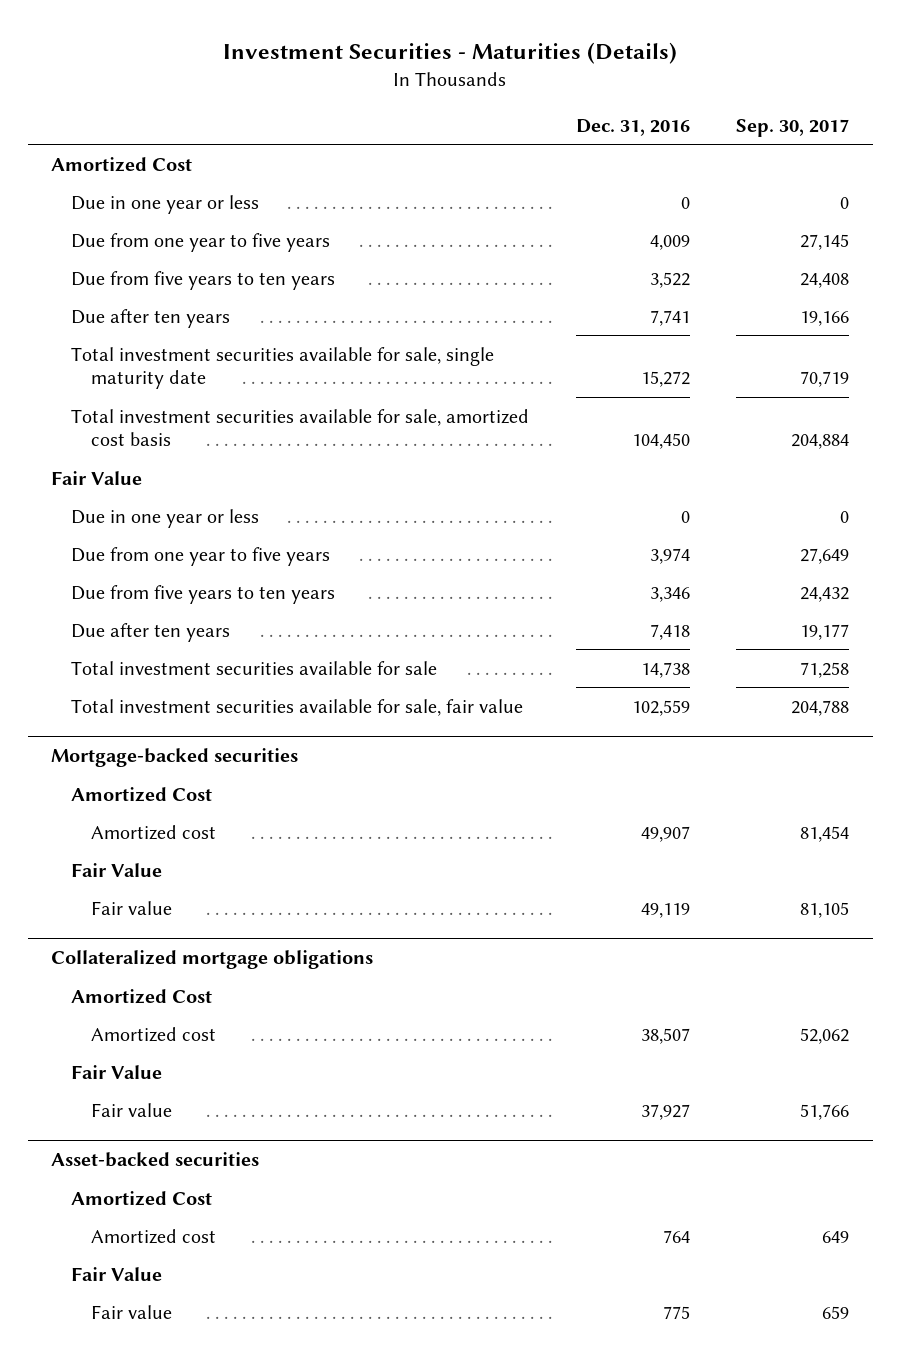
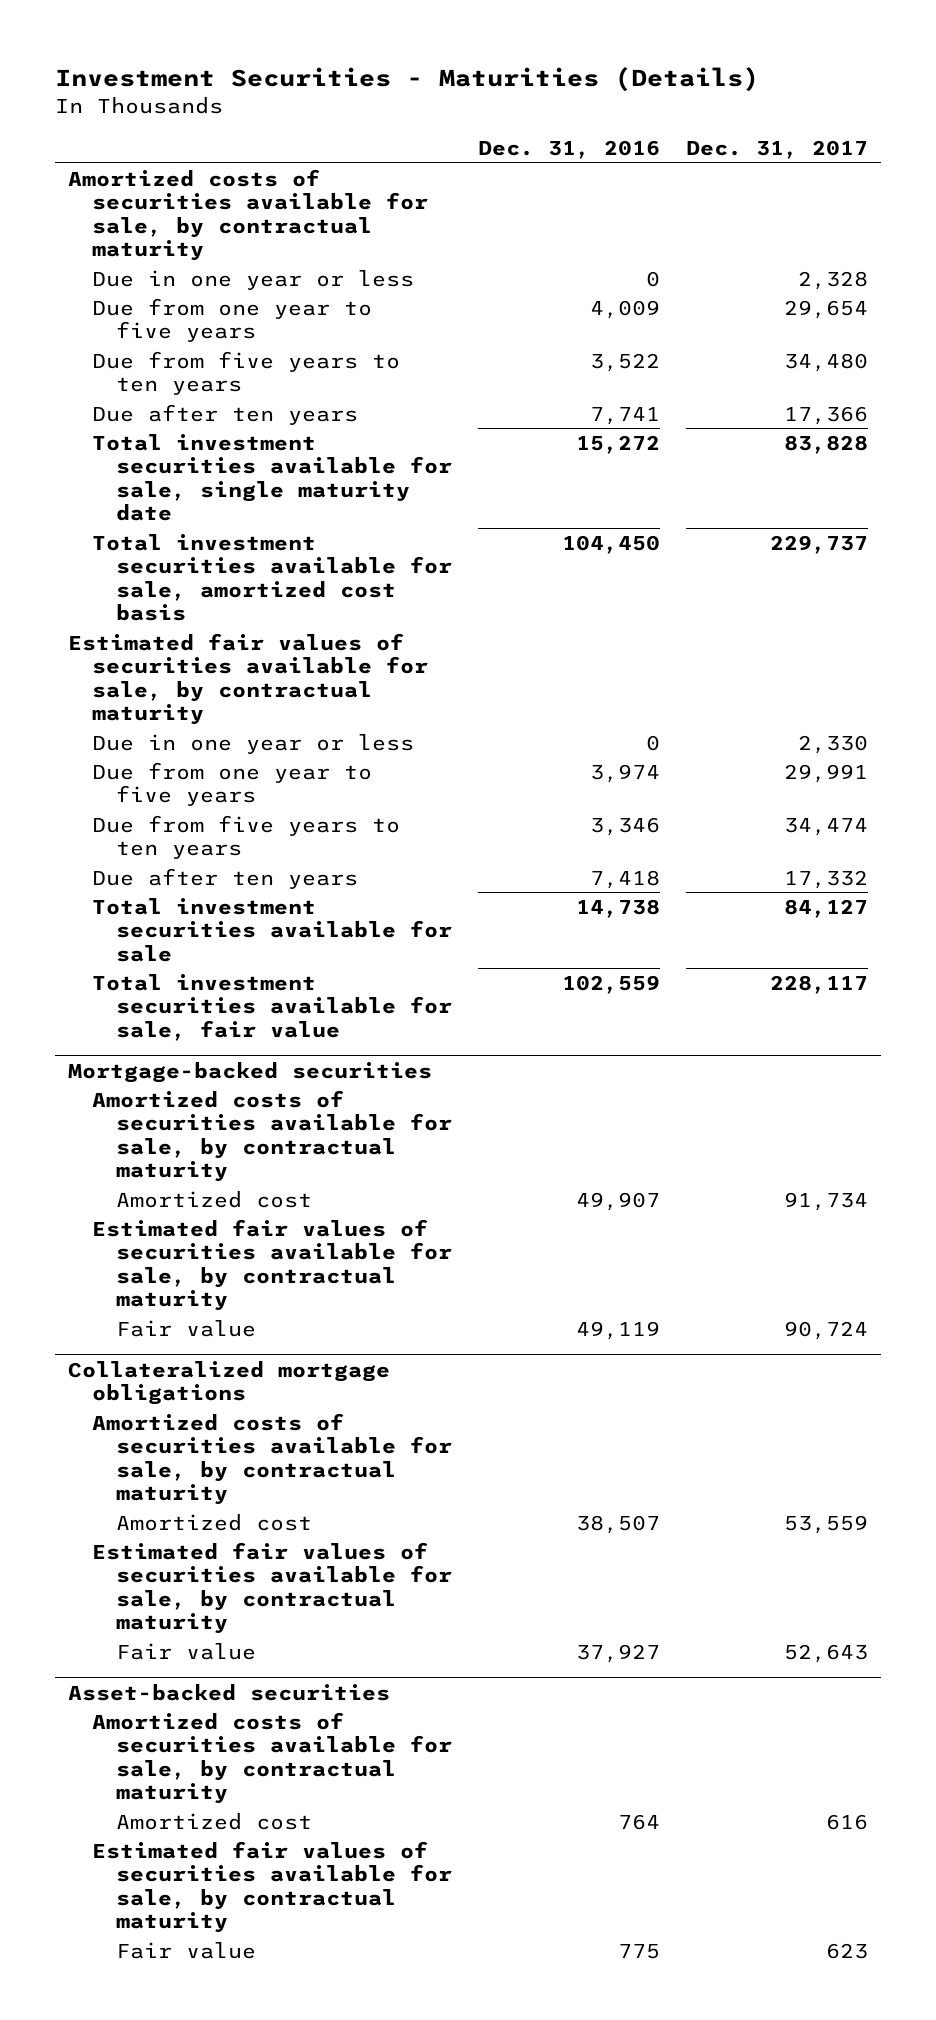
- | Dec. 31, 2016 | Sep. 30, 2017
+ | Dec. 31, 2016 | Dec. 31, 2017
- Amortized Cost
+ Amortized costs of securities available for sale, by contractual maturity
- Fair Value
+ Estimated fair values of securities available for sale, by contractual maturity
@ Mortgage-backed securities
- Amortized Cost
+ Amortized costs of securities available for sale, by contractual maturity
- Fair Value
+ Estimated fair values of securities available for sale, by contractual maturity
@ Collateralized mortgage obligations
- Amortized Cost
+ Amortized costs of securities available for sale, by contractual maturity
- Fair Value
+ Estimated fair values of securities available for sale, by contractual maturity
@ Asset-backed securities
- Amortized Cost
+ Amortized costs of securities available for sale, by contractual maturity
- Fair Value
+ Estimated fair values of securities available for sale, by contractual maturity

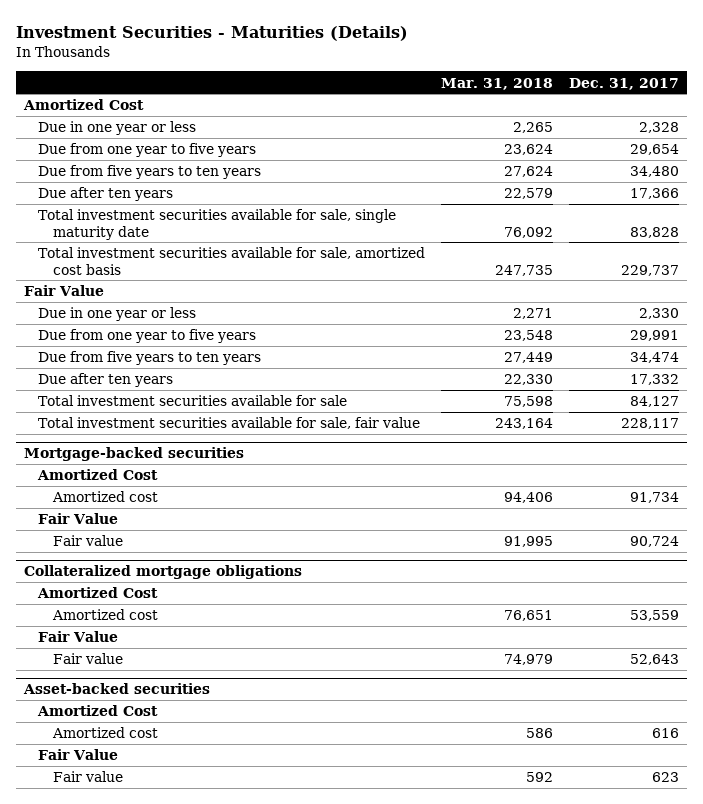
- | Dec. 31, 2016 | Dec. 31, 2017
+ | Mar. 31, 2018 | Dec. 31, 2017
- Amortized costs of securities available for sale, by contractual maturity
+ Amortized Cost
- Estimated fair values of securities available for sale, by contractual maturity
+ Fair Value
@ Mortgage-backed securities
- Amortized costs of securities available for sale, by contractual maturity
+ Amortized Cost
- Estimated fair values of securities available for sale, by contractual maturity
+ Fair Value
@ Collateralized mortgage obligations
- Amortized costs of securities available for sale, by contractual maturity
+ Amortized Cost
- Estimated fair values of securities available for sale, by contractual maturity
+ Fair Value
@ Asset-backed securities
- Amortized costs of securities available for sale, by contractual maturity
+ Amortized Cost
- Estimated fair values of securities available for sale, by contractual maturity
+ Fair Value

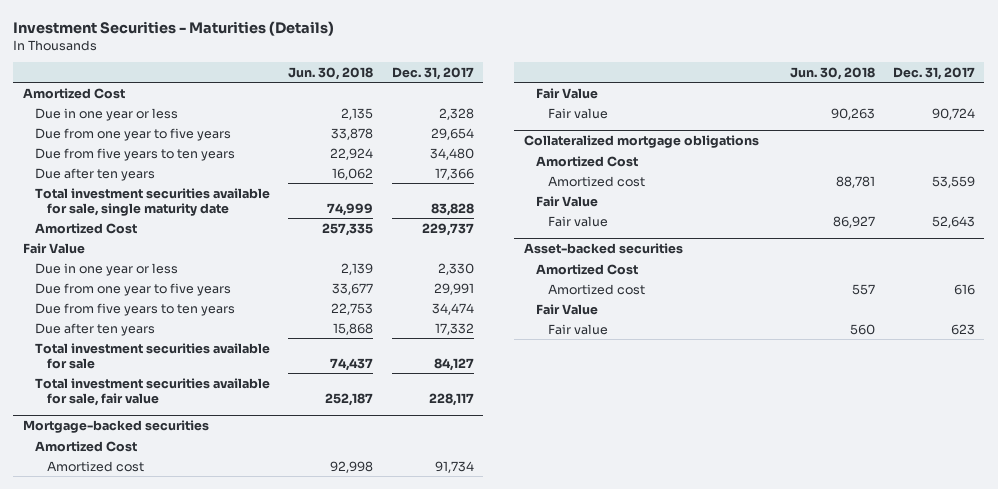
- | Mar. 31, 2018 | Dec. 31, 2017
+ | Jun. 30, 2018 | Dec. 31, 2017
- Total investment securities available for sale, amortized cost basis | 247,735 | 229,737
+ Amortized Cost | 257,335 | 229,737

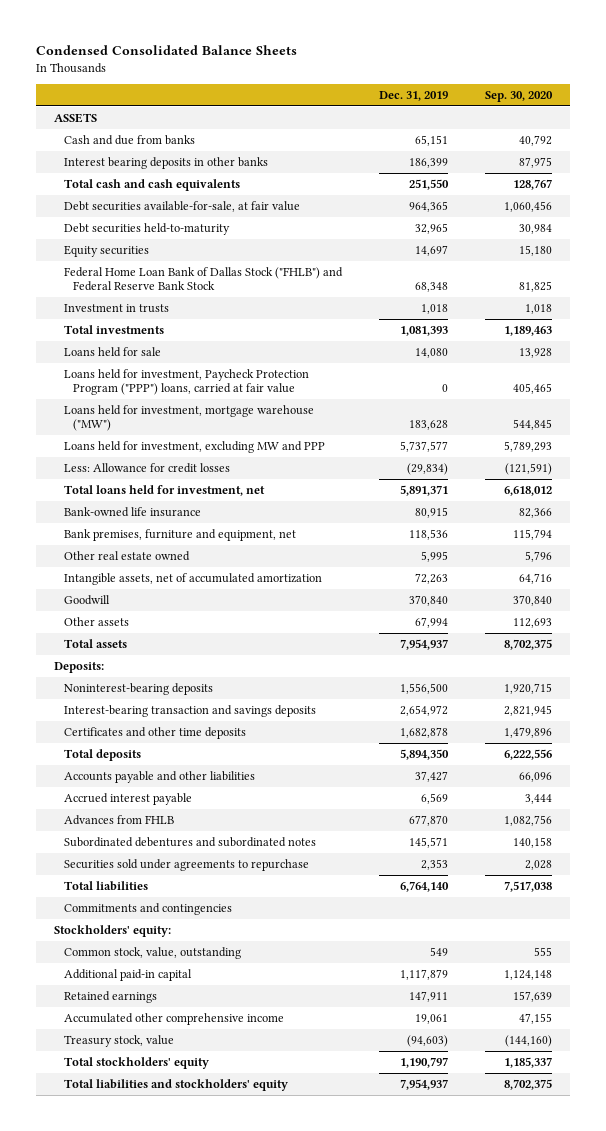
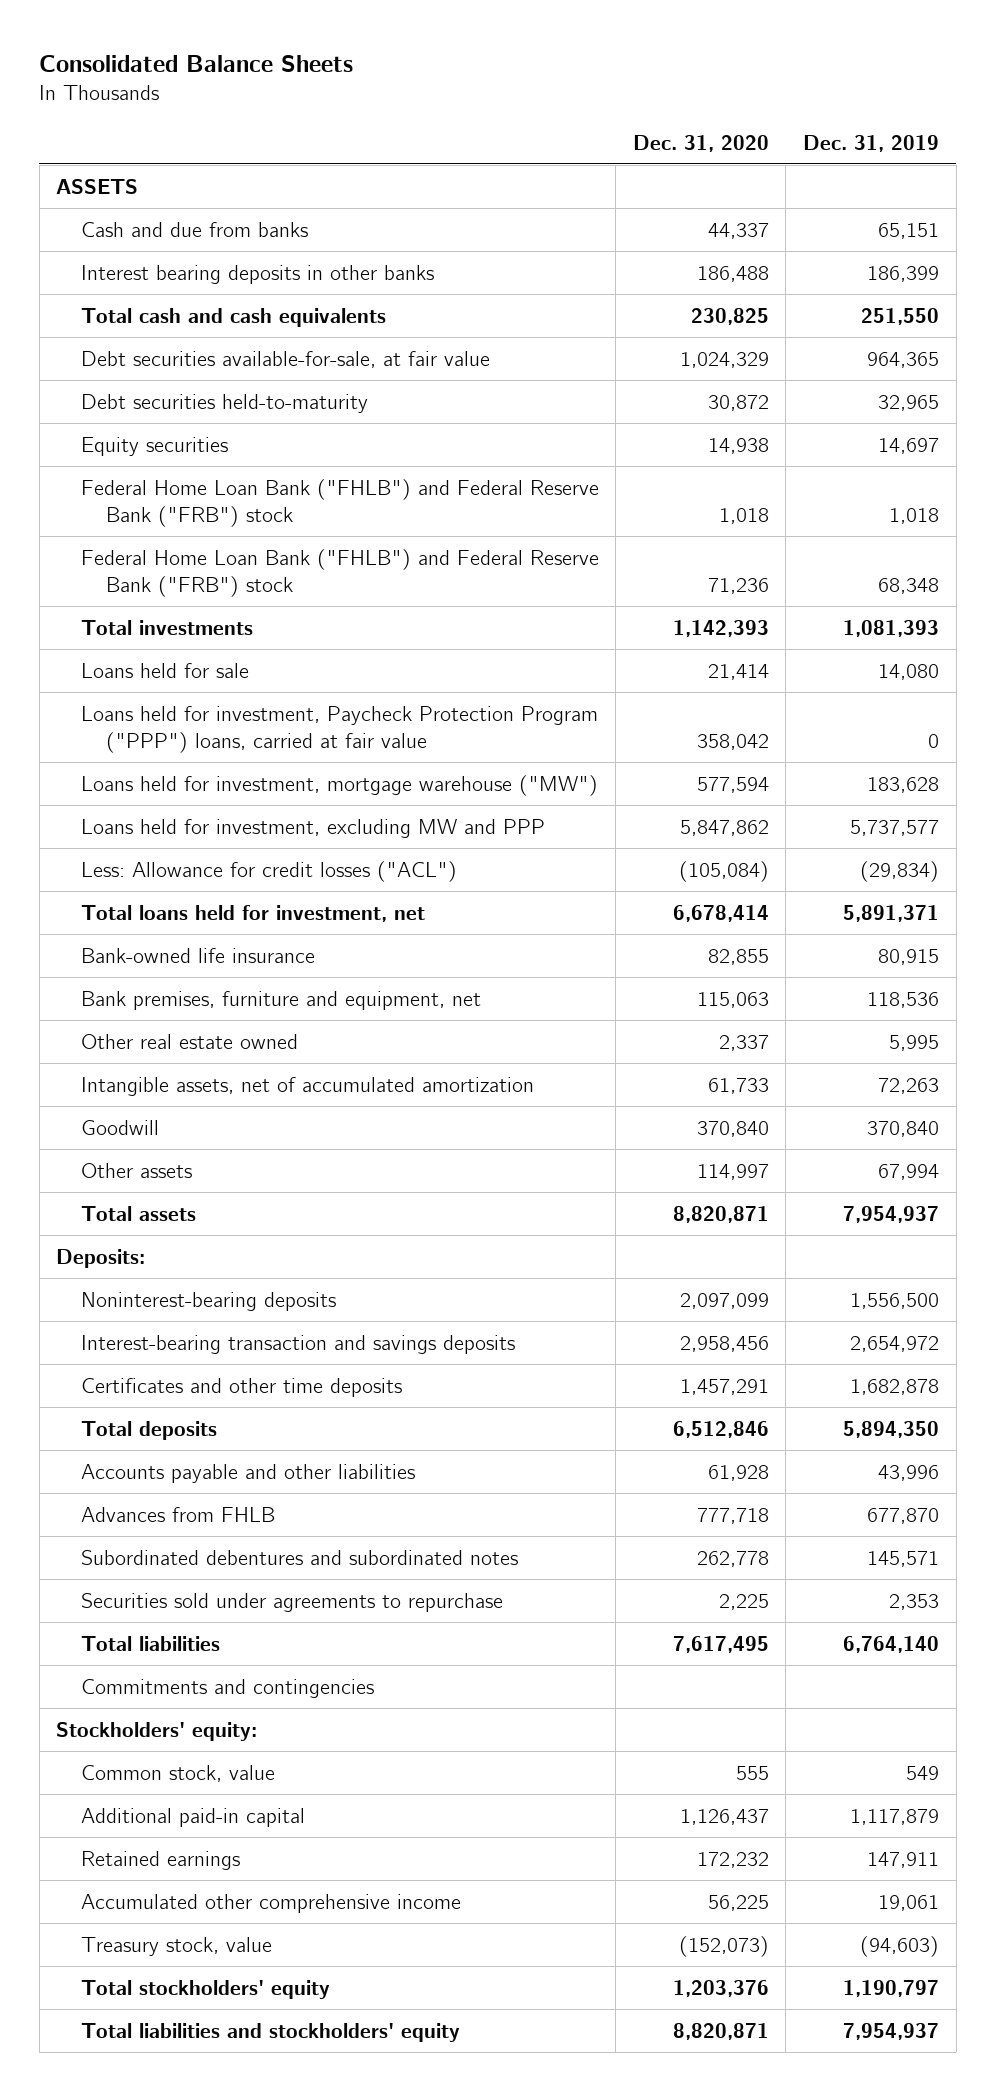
- Condensed Consolidated Balance Sheets
+ Consolidated Balance Sheets
- | Dec. 31, 2019 | Sep. 30, 2020
+ | Dec. 31, 2020 | Dec. 31, 2019
- Federal Home Loan Bank of Dallas Stock ("FHLB") and Federal Reserve Bank Stock | 68,348 | 81,825
- Investment in trusts | 1,018 | 1,018
+ Federal Home Loan Bank ("FHLB") and Federal Reserve Bank ("FRB") stock | 1,018 | 1,018
+ Federal Home Loan Bank ("FHLB") and Federal Reserve Bank ("FRB") stock | 71,236 | 68,348
- Less: Allowance for credit losses | (29,834) | (121,591)
+ Less: Allowance for credit losses ("ACL") | (105,084) | (29,834)
- Accounts payable and other liabilities | 37,427 | 66,096
- Accrued interest payable | 6,569 | 3,444
+ Accounts payable and other liabilities | 61,928 | 43,996
- Common stock, value, outstanding | 549 | 555
+ Common stock, value | 555 | 549

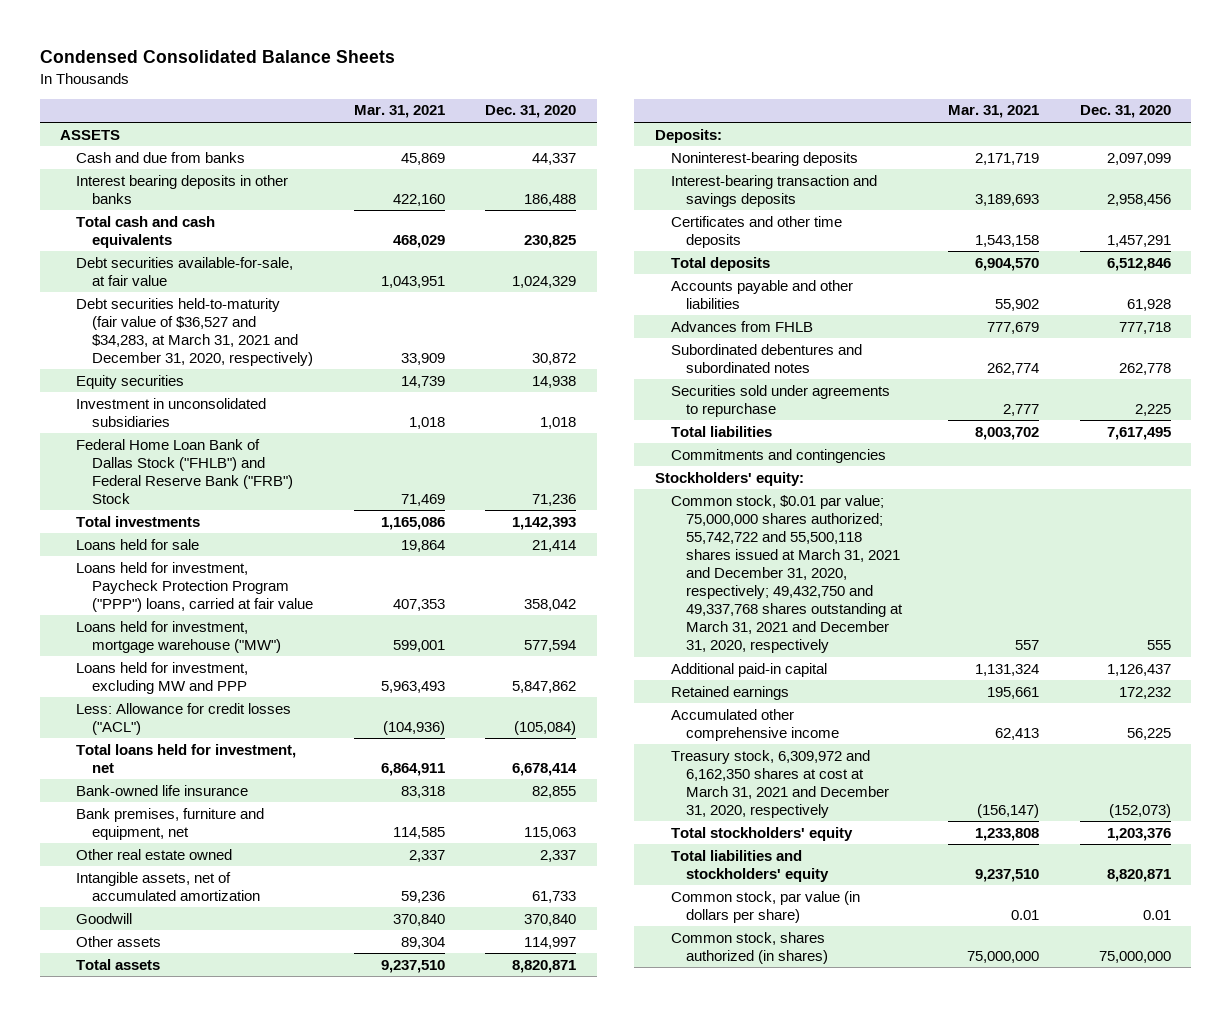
- Consolidated Balance Sheets
+ Condensed Consolidated Balance Sheets
- | Dec. 31, 2020 | Dec. 31, 2019
+ | Mar. 31, 2021 | Dec. 31, 2020
- Debt securities held-to-maturity | 30,872 | 32,965
+ Debt securities held-to-maturity (fair value of $36,527 and $34,283, at March 31, 2021 and December 31, 2020, respectively) | 33,909 | 30,872
- Federal Home Loan Bank ("FHLB") and Federal Reserve Bank ("FRB") stock | 1,018 | 1,018
- Federal Home Loan Bank ("FHLB") and Federal Reserve Bank ("FRB") stock | 71,236 | 68,348
+ Investment in unconsolidated subsidiaries | 1,018 | 1,018
+ Federal Home Loan Bank of Dallas Stock ("FHLB") and Federal Reserve Bank ("FRB") Stock | 71,469 | 71,236
- Common stock, value | 555 | 549
+ Common stock, $0.01 par value; 75,000,000 shares authorized; 55,742,722 and 55,500,118 shares issued at March 31, 2021 and December 31, 2020, respectively; 49,432,750 and 49,337,768 shares outstanding at March 31, 2021 and December 31, 2020, respectively | 557 | 555
- Treasury stock, value | (152,073) | (94,603)
+ Treasury stock, 6,309,972 and 6,162,350 shares at cost at March 31, 2021 and December 31, 2020, respectively | (156,147) | (152,073)
+ Common stock, par value (in dollars per share) | 0.01 | 0.01
+ Common stock, shares authorized (in shares) | 75,000,000 | 75,000,000

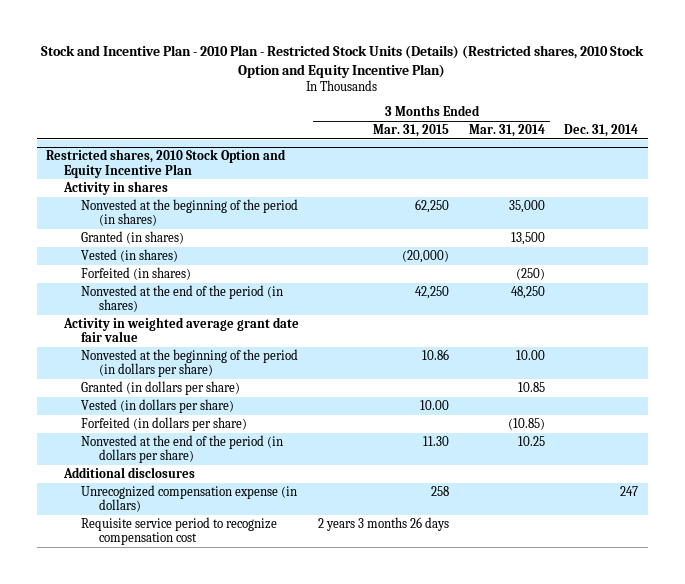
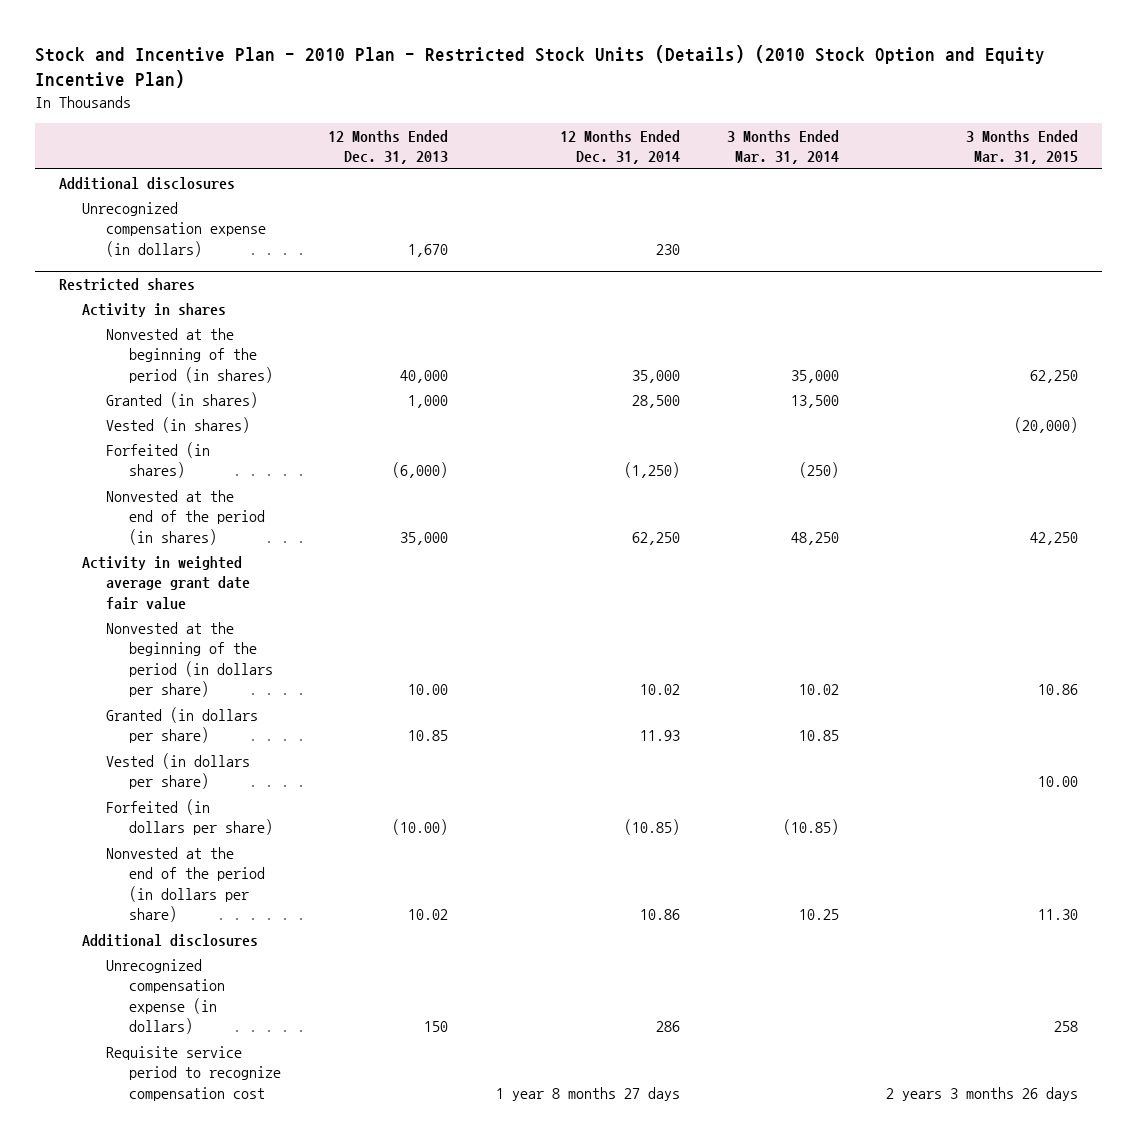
- Stock and Incentive Plan - 2010 Plan - Restricted Stock Units (Details) (Restricted shares, 2010 Stock Option and Equity Incentive Plan)
+ Stock and Incentive Plan - 2010 Plan - Restricted Stock Units (Details) (2010 Stock Option and Equity Incentive Plan)
- | 3 Months Ended Mar. 31, 2015 | 3 Months Ended Mar. 31, 2014 | Dec. 31, 2014
+ | 12 Months Ended Dec. 31, 2013 | 12 Months Ended Dec. 31, 2014 | 3 Months Ended Mar. 31, 2014 | 3 Months Ended Mar. 31, 2015
- Restricted shares, 2010 Stock Option and Equity Incentive Plan
+ Additional disclosures
+ Unrecognized compensation expense (in dollars) | 1,670 | 230 | |
+ Restricted shares
- Nonvested at the beginning of the period (in dollars per share) | 10.86 | 10.00 |
+ Nonvested at the beginning of the period (in dollars per share) | 10.00 | 10.02 | 10.02 | 10.86

